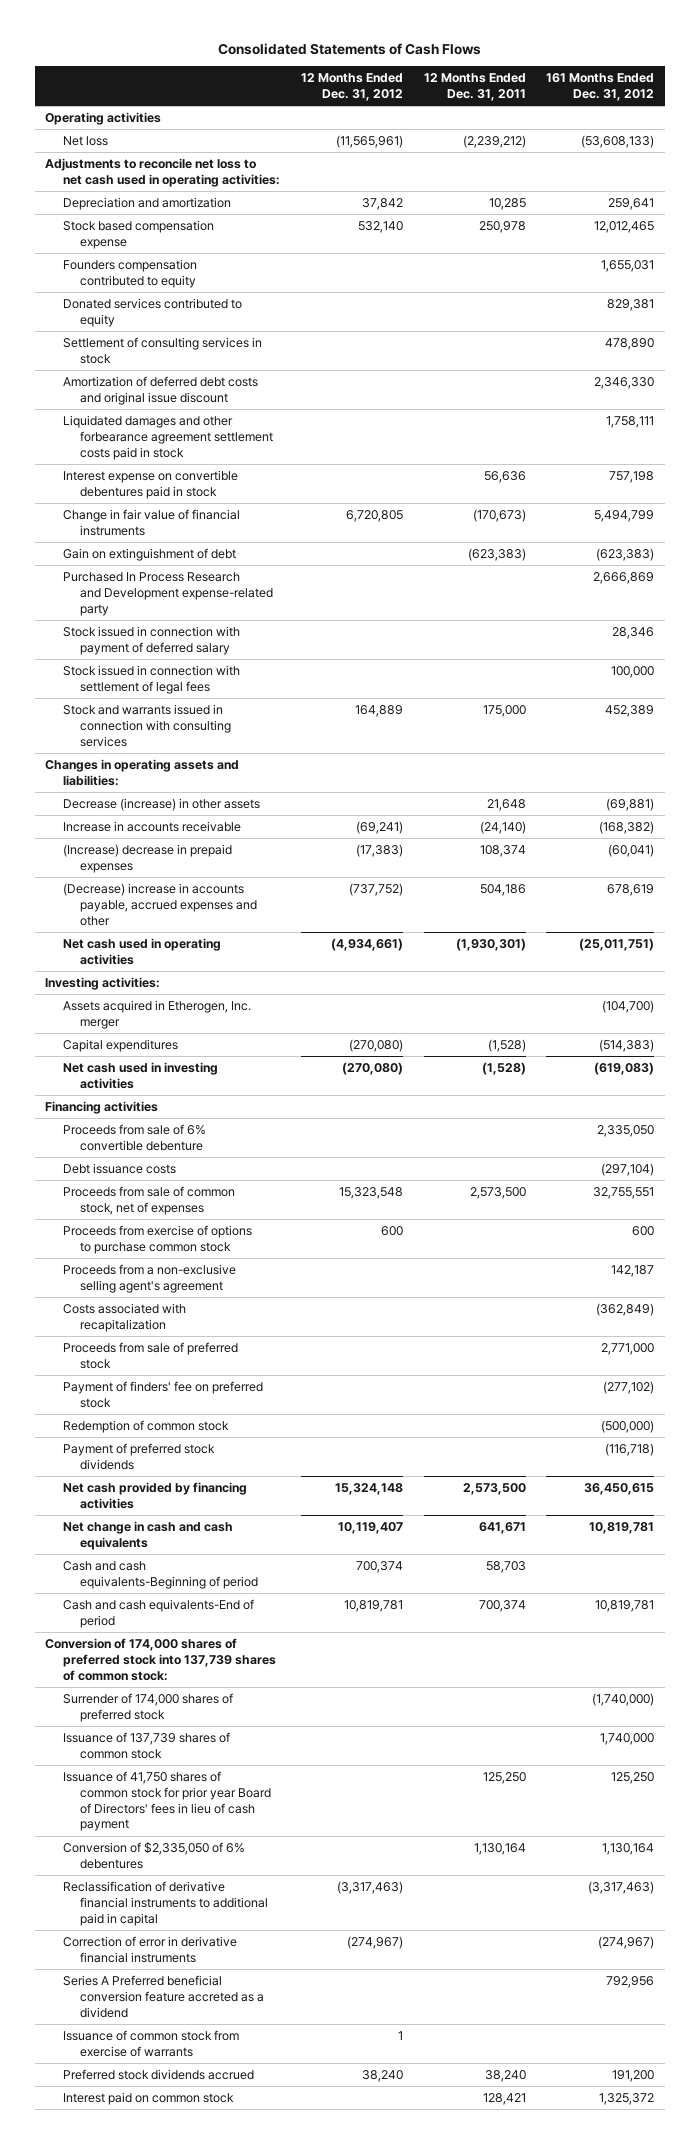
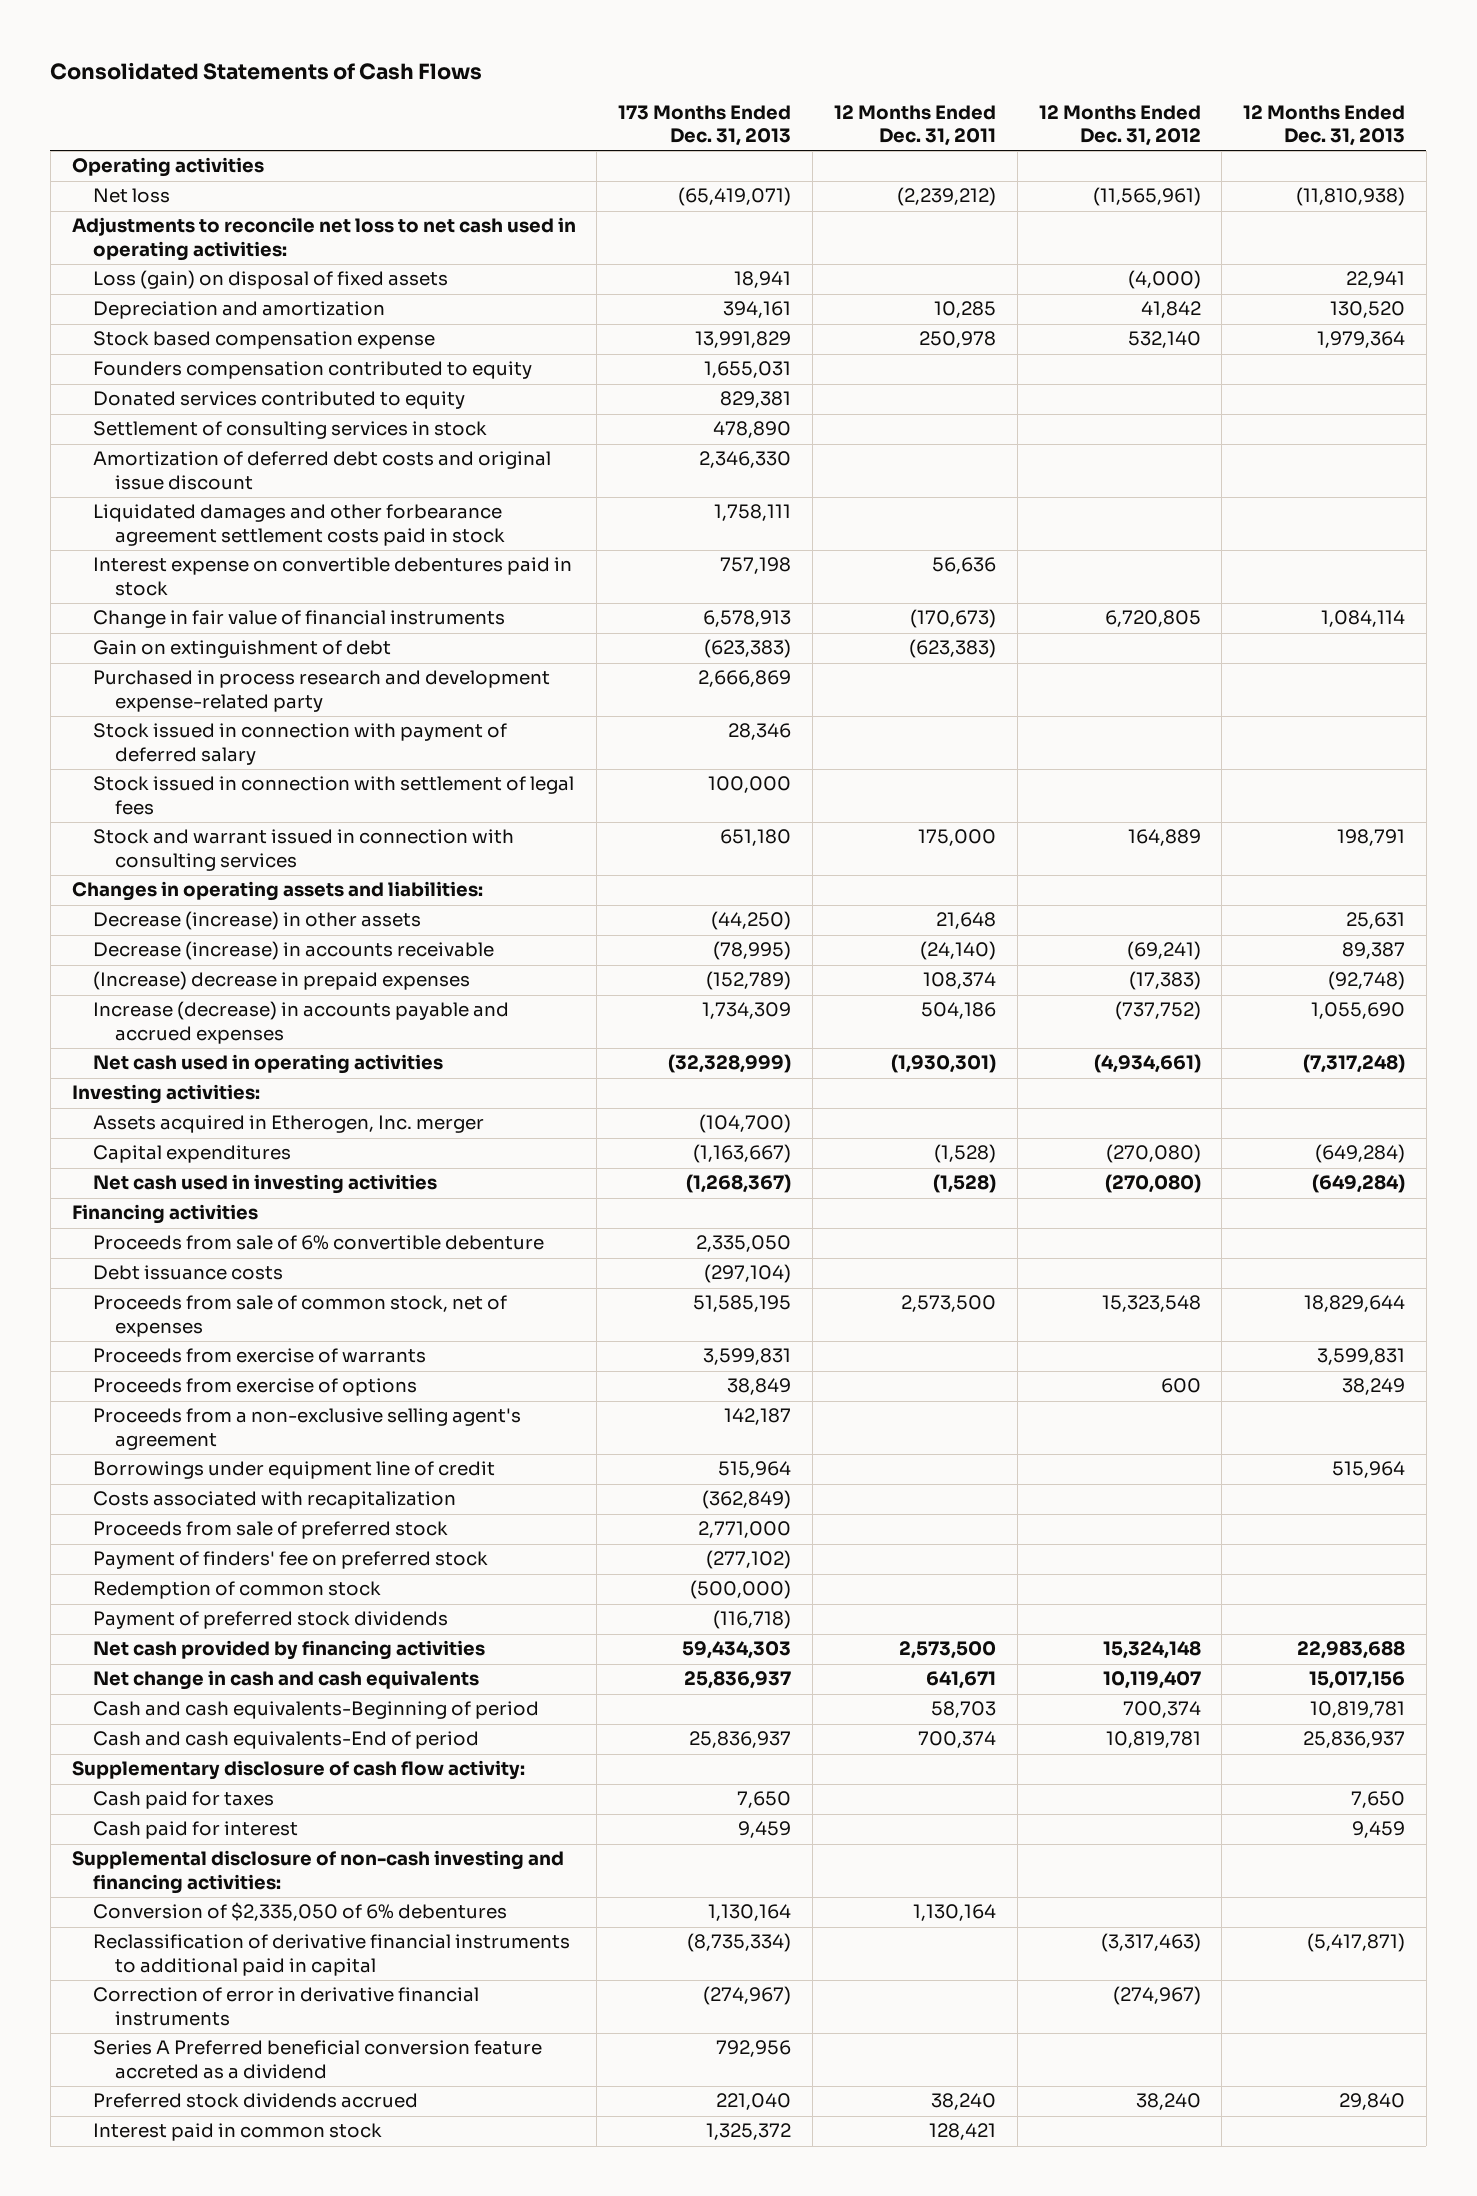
- | 12 Months Ended Dec. 31, 2012 | 12 Months Ended Dec. 31, 2011 | 161 Months Ended Dec. 31, 2012
+ | 173 Months Ended Dec. 31, 2013 | 12 Months Ended Dec. 31, 2011 | 12 Months Ended Dec. 31, 2012 | 12 Months Ended Dec. 31, 2013
- Depreciation and amortization | 37,842 | 10,285 | 259,641
+ Loss (gain) on disposal of fixed assets | 18,941 | | (4,000) | 22,941
+ Depreciation and amortization | 394,161 | 10,285 | 41,842 | 130,520
- Purchased In Process Research and Development expense-related party | | | 2,666,869
+ Purchased in process research and development expense-related party | 2,666,869 | | |
- Stock and warrants issued in connection with consulting services | 164,889 | 175,000 | 452,389
+ Stock and warrant issued in connection with consulting services | 651,180 | 175,000 | 164,889 | 198,791
- Increase in accounts receivable | (69,241) | (24,140) | (168,382)
+ Decrease (increase) in accounts receivable | (78,995) | (24,140) | (69,241) | 89,387
- (Decrease) increase in accounts payable, accrued expenses and other | (737,752) | 504,186 | 678,619
+ Increase (decrease) in accounts payable and accrued expenses | 1,734,309 | 504,186 | (737,752) | 1,055,690
- Proceeds from exercise of options to purchase common stock | 600 | | 600
+ Proceeds from exercise of warrants | 3,599,831 | | | 3,599,831
+ Proceeds from exercise of options | 38,849 | | 600 | 38,249
+ Borrowings under equipment line of credit | 515,964 | | | 515,964
- Conversion of 174,000 shares of preferred stock into 137,739 shares of common stock:
- Surrender of 174,000 shares of preferred stock | | | (1,740,000)
- Issuance of 137,739 shares of common stock | | | 1,740,000
- Issuance of 41,750 shares of common stock for prior year Board of Directors' fees in lieu of cash payment | | 125,250 | 125,250
+ Supplementary disclosure of cash flow activity:
+ Cash paid for taxes | 7,650 | | | 7,650
+ Cash paid for interest | 9,459 | | | 9,459
+ Supplemental disclosure of non-cash investing and financing activities:
- Issuance of common stock from exercise of warrants | 1 | |
- Interest paid on common stock | | 128,421 | 1,325,372
+ Interest paid in common stock | 1,325,372 | 128,421 | |

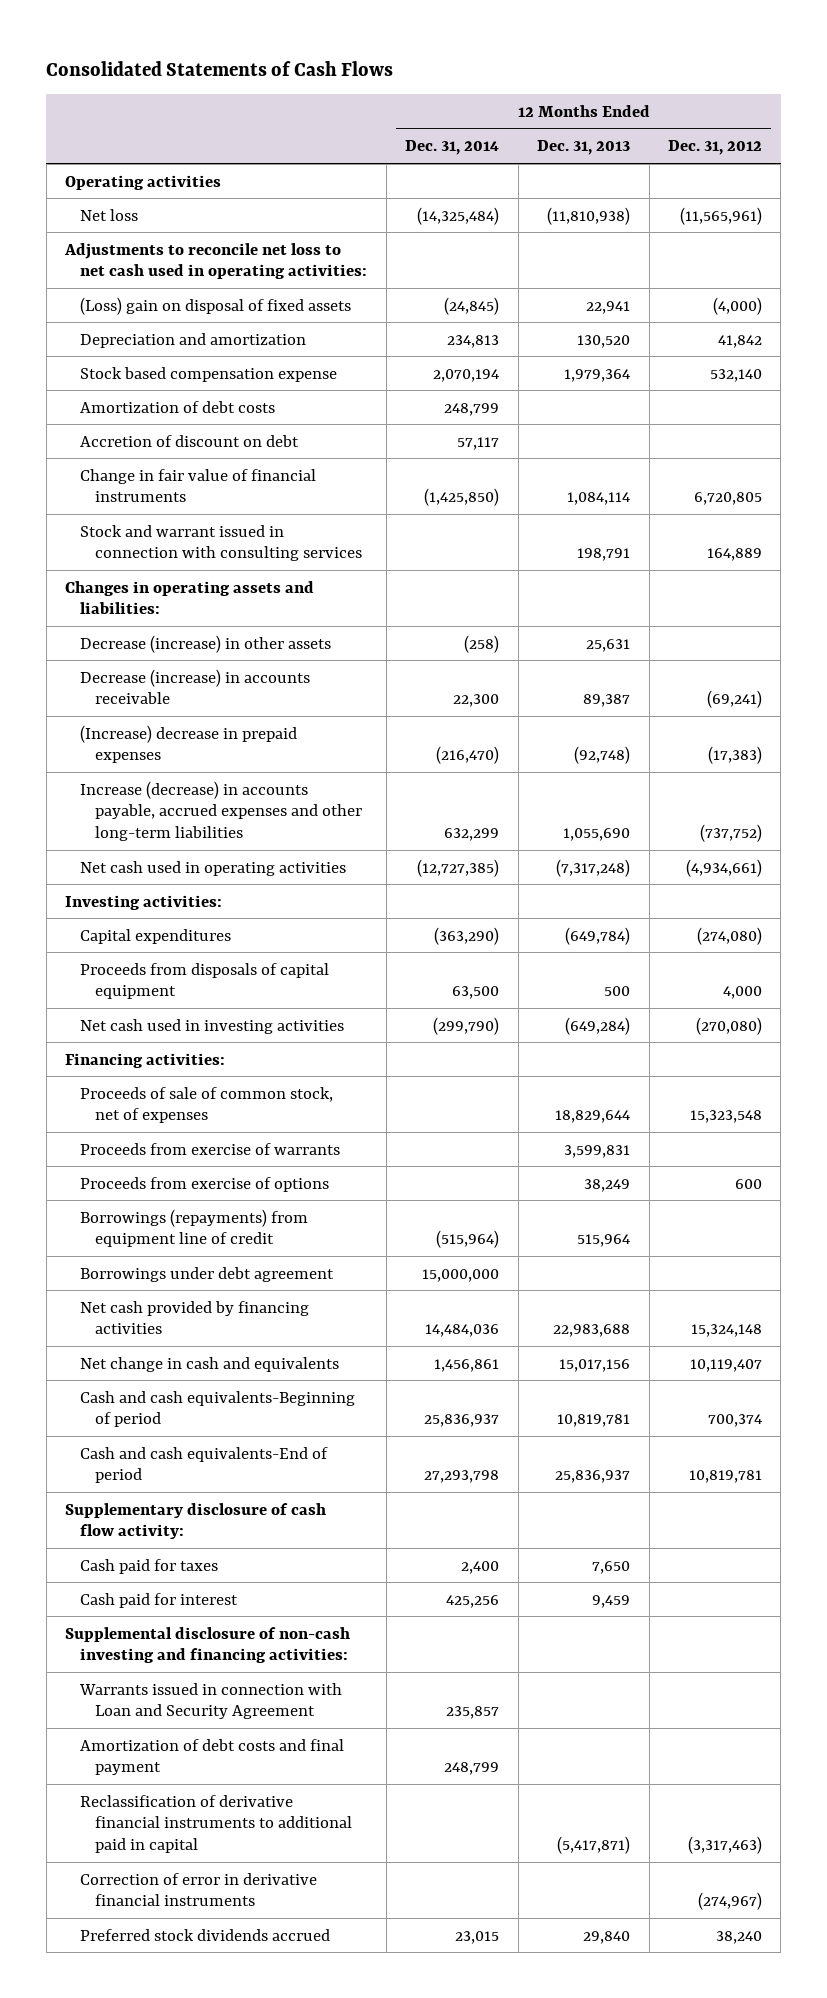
- | 173 Months Ended Dec. 31, 2013 | 12 Months Ended Dec. 31, 2011 | 12 Months Ended Dec. 31, 2012 | 12 Months Ended Dec. 31, 2013
+ | 12 Months Ended Dec. 31, 2014 | 12 Months Ended Dec. 31, 2013 | 12 Months Ended Dec. 31, 2012
- Loss (gain) on disposal of fixed assets | 18,941 | | (4,000) | 22,941
+ (Loss) gain on disposal of fixed assets | (24,845) | 22,941 | (4,000)
- Founders compensation contributed to equity | 1,655,031 | | |
- Donated services contributed to equity | 829,381 | | |
- Settlement of consulting services in stock | 478,890 | | |
- Amortization of deferred debt costs and original issue discount | 2,346,330 | | |
- Liquidated damages and other forbearance agreement settlement costs paid in stock | 1,758,111 | | |
- Interest expense on convertible debentures paid in stock | 757,198 | 56,636 | |
+ Amortization of debt costs | 248,799 | |
+ Accretion of discount on debt | 57,117 | |
- Gain on extinguishment of debt | (623,383) | (623,383) | |
- Purchased in process research and development expense-related party | 2,666,869 | | |
- Stock issued in connection with payment of deferred salary | 28,346 | | |
- Stock issued in connection with settlement of legal fees | 100,000 | | |
- Increase (decrease) in accounts payable and accrued expenses | 1,734,309 | 504,186 | (737,752) | 1,055,690
+ Increase (decrease) in accounts payable, accrued expenses and other long-term liabilities | 632,299 | 1,055,690 | (737,752)
- Assets acquired in Etherogen, Inc. merger | (104,700) | | |
- Capital expenditures | (1,163,667) | (1,528) | (270,080) | (649,284)
+ Capital expenditures | (363,290) | (649,784) | (274,080)
+ Proceeds from disposals of capital equipment | 63,500 | 500 | 4,000
- Financing activities
- Proceeds from sale of 6% convertible debenture | 2,335,050 | | |
- Debt issuance costs | (297,104) | | |
- Proceeds from sale of common stock, net of expenses | 51,585,195 | 2,573,500 | 15,323,548 | 18,829,644
+ Financing activities:
+ Proceeds of sale of common stock, net of expenses | | 18,829,644 | 15,323,548
- Proceeds from a non-exclusive selling agent's agreement | 142,187 | | |
- Borrowings under equipment line of credit | 515,964 | | | 515,964
- Costs associated with recapitalization | (362,849) | | |
- Proceeds from sale of preferred stock | 2,771,000 | | |
- Payment of finders' fee on preferred stock | (277,102) | | |
- Redemption of common stock | (500,000) | | |
- Payment of preferred stock dividends | (116,718) | | |
+ Borrowings (repayments) from equipment line of credit | (515,964) | 515,964 |
+ Borrowings under debt agreement | 15,000,000 | |
- Net change in cash and cash equivalents | 25,836,937 | 641,671 | 10,119,407 | 15,017,156
+ Net change in cash and equivalents | 1,456,861 | 15,017,156 | 10,119,407
- Conversion of $2,335,050 of 6% debentures | 1,130,164 | 1,130,164 | |
+ Warrants issued in connection with Loan and Security Agreement | 235,857 | |
+ Amortization of debt costs and final payment | 248,799 | |
- Series A Preferred beneficial conversion feature accreted as a dividend | 792,956 | | |
- Interest paid in common stock | 1,325,372 | 128,421 | |

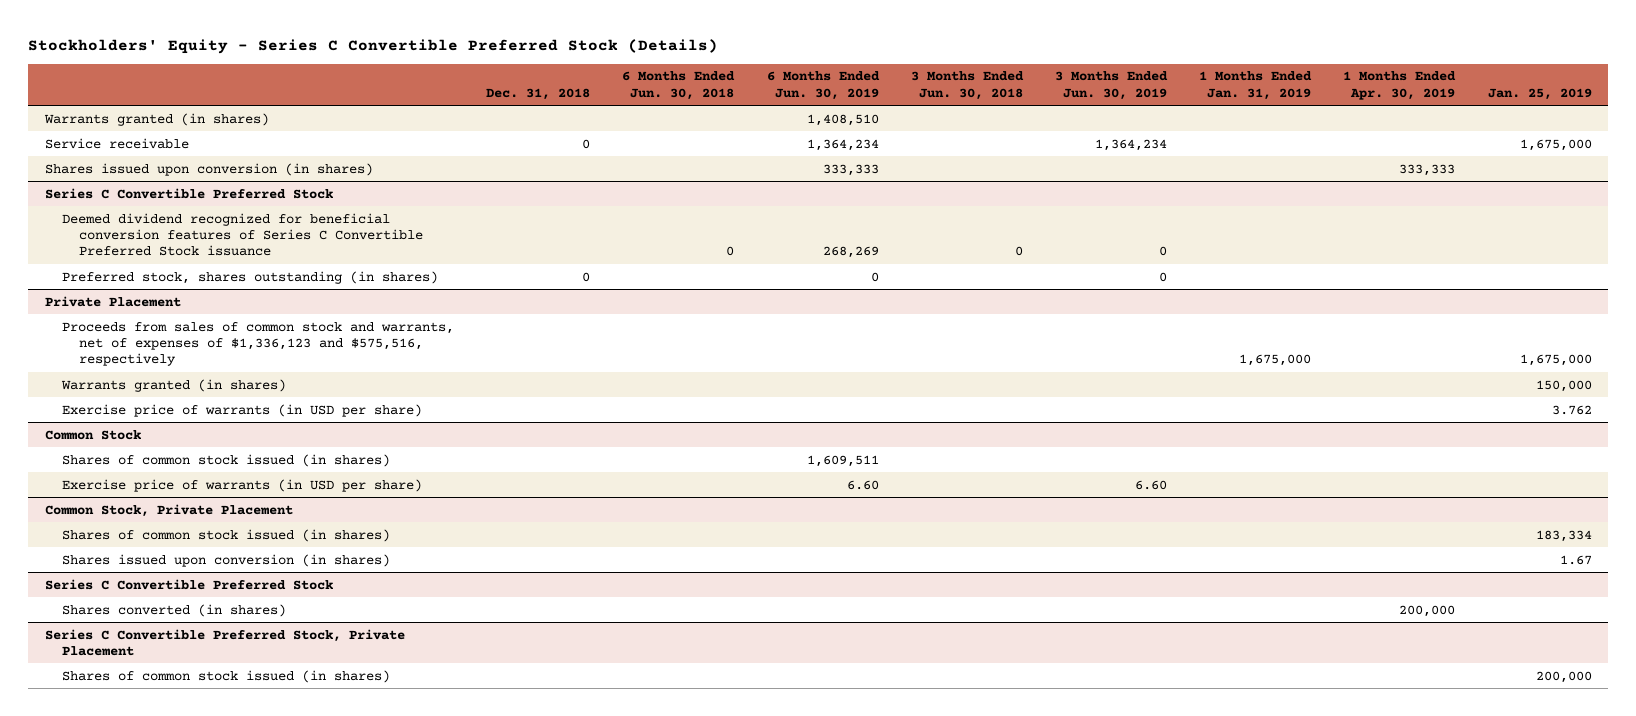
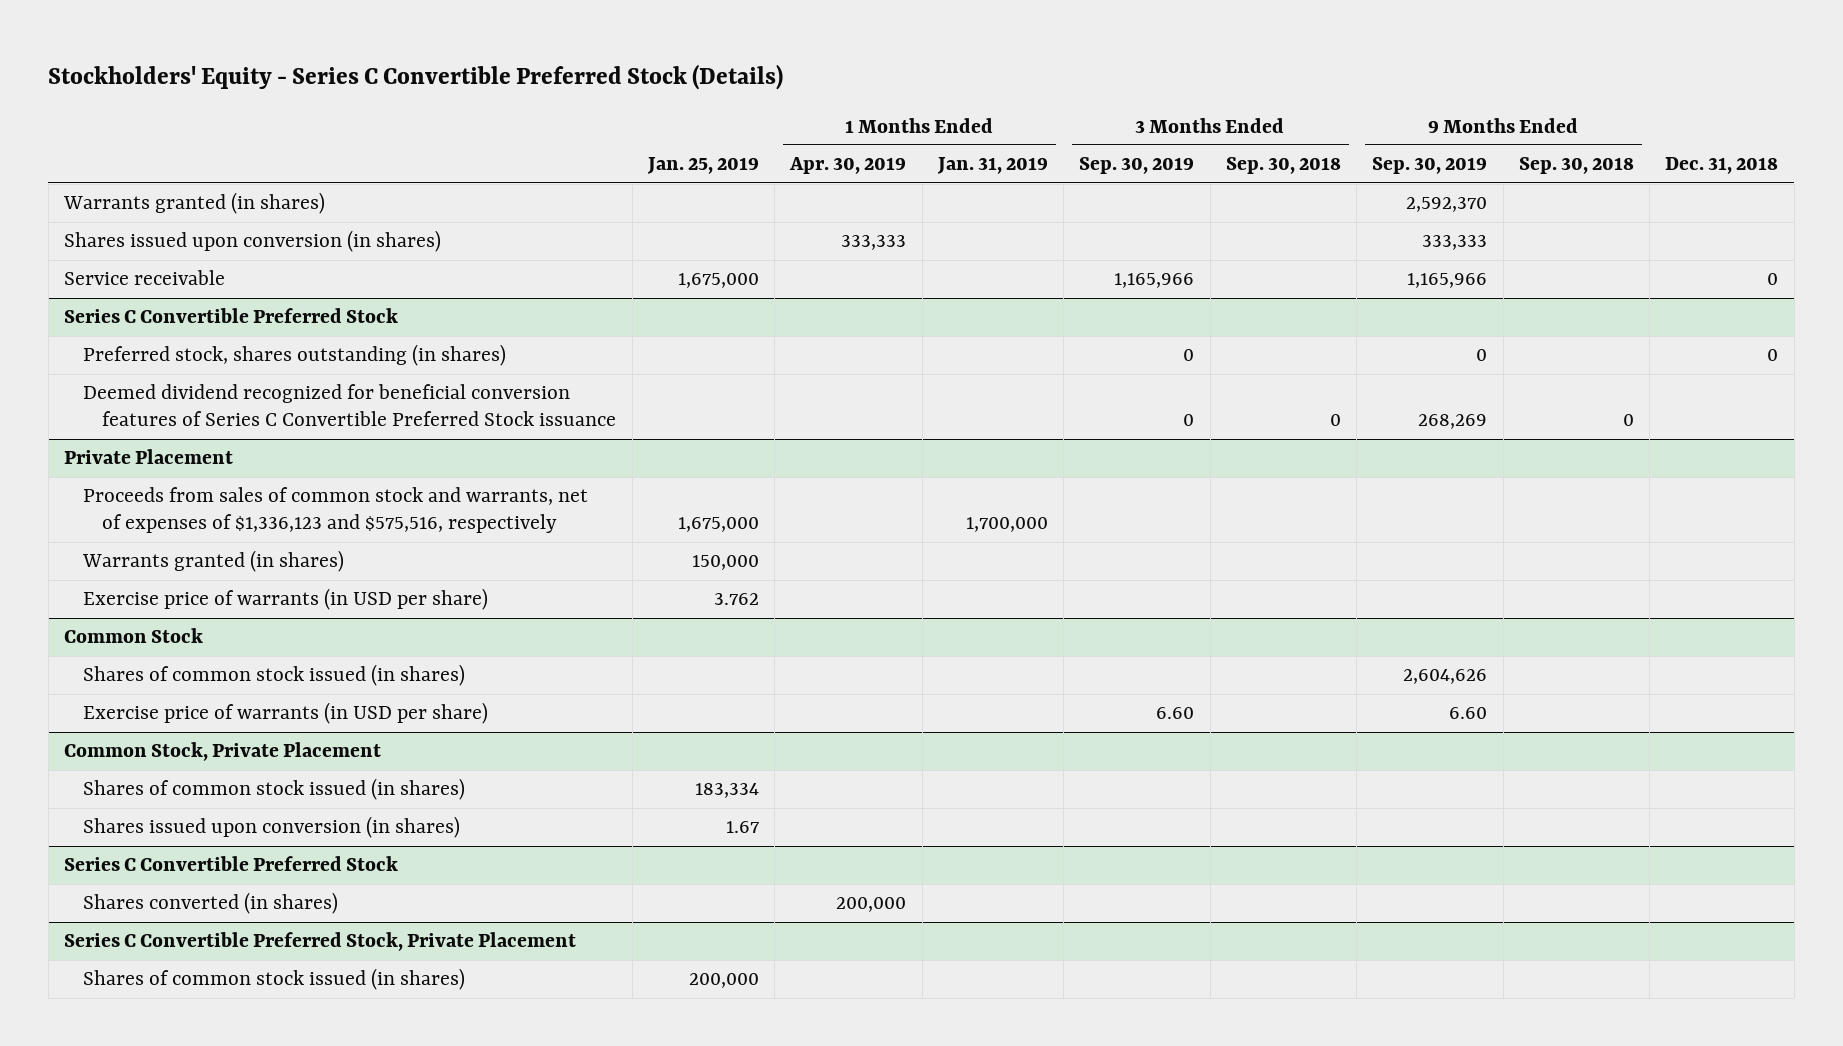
- | Dec. 31, 2018 | 6 Months Ended Jun. 30, 2018 | 6 Months Ended Jun. 30, 2019 | 3 Months Ended Jun. 30, 2018 | 3 Months Ended Jun. 30, 2019 | 1 Months Ended Jan. 31, 2019 | 1 Months Ended Apr. 30, 2019 | Jan. 25, 2019
+ | Jan. 25, 2019 | 1 Months Ended Apr. 30, 2019 | 1 Months Ended Jan. 31, 2019 | 3 Months Ended Sep. 30, 2019 | 3 Months Ended Sep. 30, 2018 | 9 Months Ended Sep. 30, 2019 | 9 Months Ended Sep. 30, 2018 | Dec. 31, 2018
moved down: Service receivable | 1,675,000 | | | 1,165,966 | | 1,165,966 | | 0
@ Series C Convertible Preferred Stock
moved down: Deemed dividend recognized for beneficial conversion features of Series C Convertible Preferred Stock issuance | | | | 0 | 0 | 268,269 | 0 |
@ Private Placement
- Proceeds from sales of common stock and warrants, net of expenses of $1,336,123 and $575,516, respectively | | | | | | 1,675,000 | | 1,675,000
+ Proceeds from sales of common stock and warrants, net of expenses of $1,336,123 and $575,516, respectively | 1,675,000 | | 1,700,000 | | | | |

